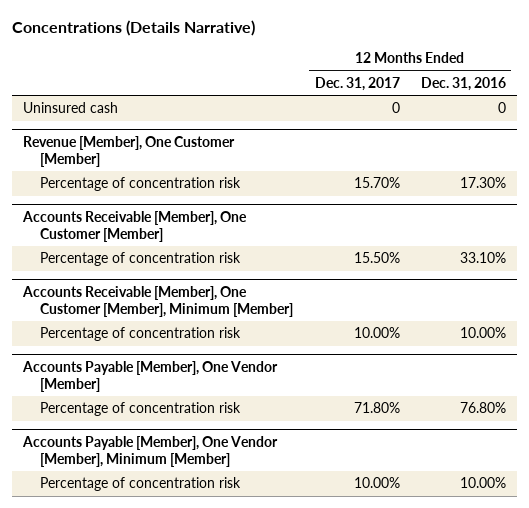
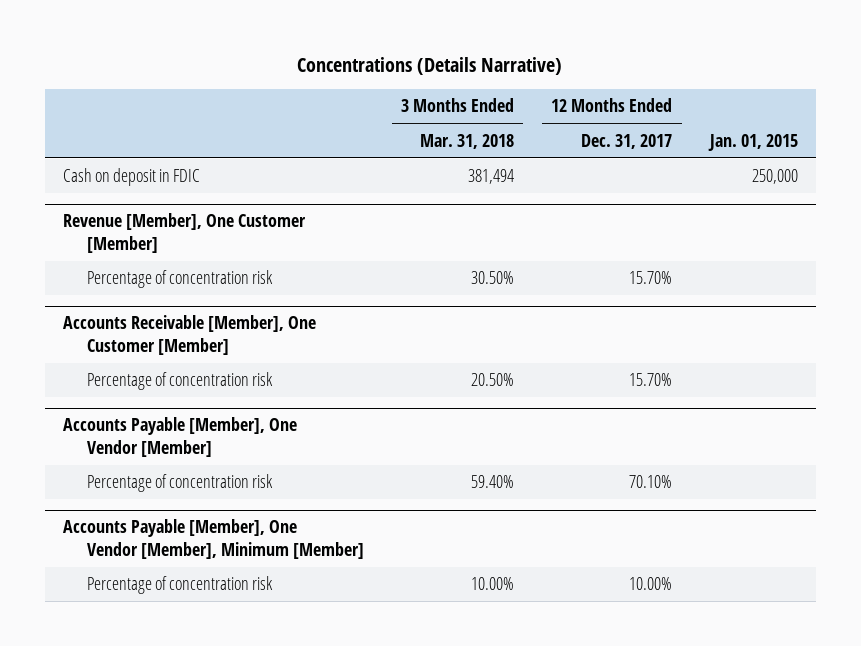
- | 12 Months Ended Dec. 31, 2017 | 12 Months Ended Dec. 31, 2016
+ | 3 Months Ended Mar. 31, 2018 | 12 Months Ended Dec. 31, 2017 | Jan. 01, 2015
- Uninsured cash | 0 | 0
+ Cash on deposit in FDIC | 381,494 | | 250,000
@ Accounts Receivable [Member], One Customer [Member]
- Percentage of concentration risk | 15.50% | 33.10%
- Accounts Receivable [Member], One Customer [Member], Minimum [Member]
- Percentage of concentration risk | 10.00% | 10.00%
@ Accounts Receivable [Member], One Customer [Member]
+ Percentage of concentration risk | 20.50% | 15.70% |
@ Accounts Payable [Member], One Vendor [Member]
- Percentage of concentration risk | 71.80% | 76.80%
+ Percentage of concentration risk | 59.40% | 70.10% |

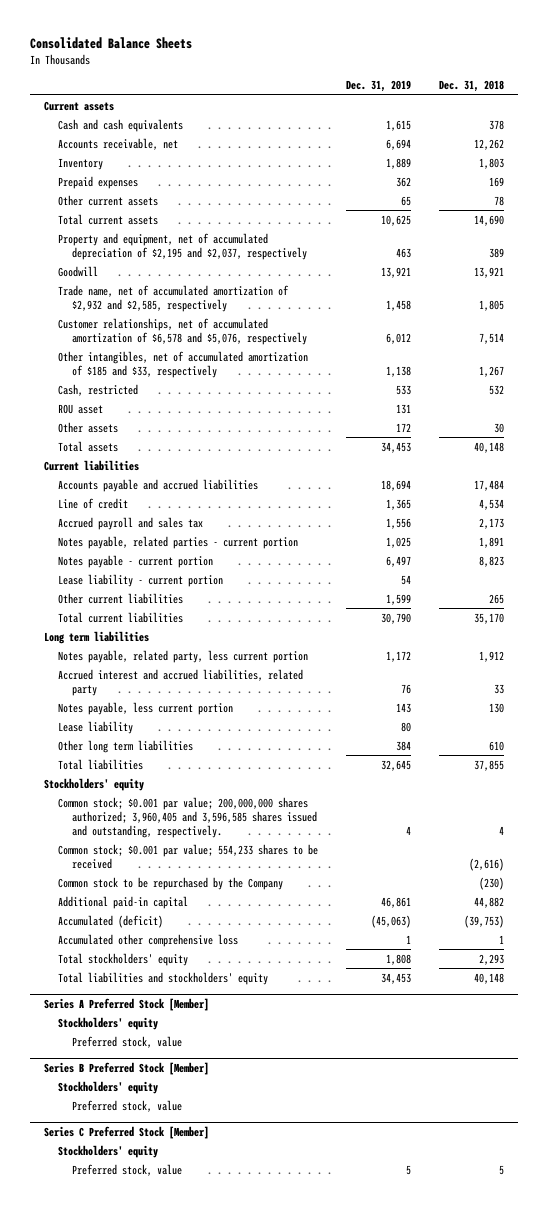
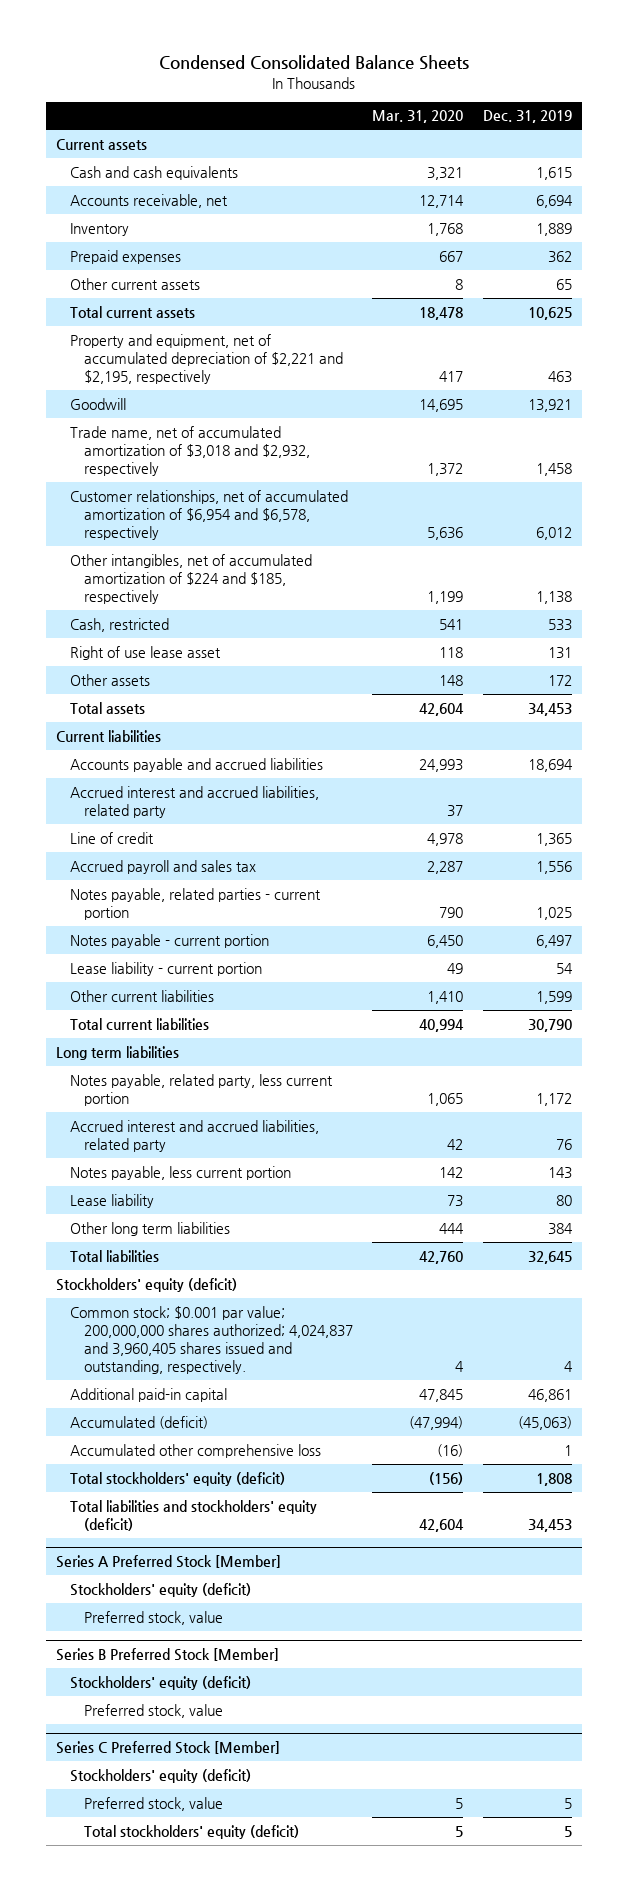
- Consolidated Balance Sheets
+ Condensed Consolidated Balance Sheets
- | Dec. 31, 2019 | Dec. 31, 2018
+ | Mar. 31, 2020 | Dec. 31, 2019
- Property and equipment, net of accumulated depreciation of $2,195 and $2,037, respectively | 463 | 389
+ Property and equipment, net of accumulated depreciation of $2,221 and $2,195, respectively | 417 | 463
- Trade name, net of accumulated amortization of $2,932 and $2,585, respectively | 1,458 | 1,805
- Customer relationships, net of accumulated amortization of $6,578 and $5,076, respectively | 6,012 | 7,514
- Other intangibles, net of accumulated amortization of $185 and $33, respectively | 1,138 | 1,267
+ Trade name, net of accumulated amortization of $3,018 and $2,932, respectively | 1,372 | 1,458
+ Customer relationships, net of accumulated amortization of $6,954 and $6,578, respectively | 5,636 | 6,012
+ Other intangibles, net of accumulated amortization of $224 and $185, respectively | 1,199 | 1,138
- ROU asset | 131 |
+ Right of use lease asset | 118 | 131
+ Accrued interest and accrued liabilities, related party | 37 |
- Stockholders' equity
- Common stock; $0.001 par value; 200,000,000 shares authorized; 3,960,405 and 3,596,585 shares issued and outstanding, respectively. | 4 | 4
- Common stock; $0.001 par value; 554,233 shares to be received | | (2,616)
- Common stock to be repurchased by the Company | | (230)
+ Stockholders' equity (deficit)
+ Common stock; $0.001 par value; 200,000,000 shares authorized; 4,024,837 and 3,960,405 shares issued and outstanding, respectively. | 4 | 4
- Total stockholders' equity | 1,808 | 2,293
- Total liabilities and stockholders' equity | 34,453 | 40,148
+ Total stockholders' equity (deficit) | (156) | 1,808
+ Total liabilities and stockholders' equity (deficit) | 42,604 | 34,453
@ Series A Preferred Stock [Member]
- Stockholders' equity
+ Stockholders' equity (deficit)
@ Series B Preferred Stock [Member]
- Stockholders' equity
+ Stockholders' equity (deficit)
@ Series C Preferred Stock [Member]
- Stockholders' equity
+ Stockholders' equity (deficit)
+ Total stockholders' equity (deficit) | 5 | 5

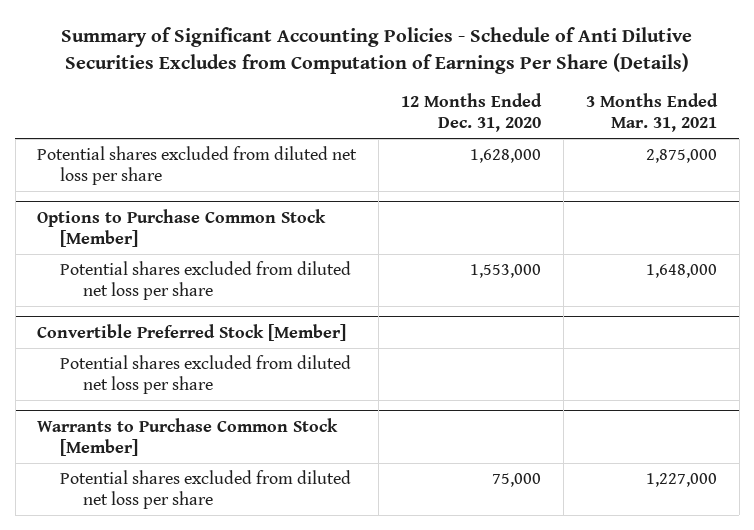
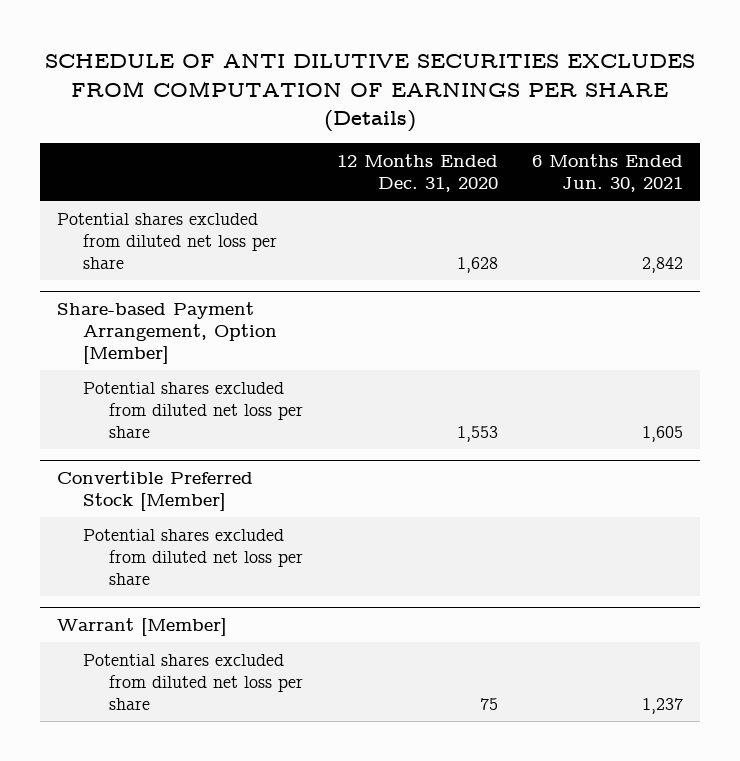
- Summary of Significant Accounting Policies - Schedule of Anti Dilutive Securities Excludes from Computation of Earnings Per Share (Details)
+ SCHEDULE OF ANTI DILUTIVE SECURITIES EXCLUDES FROM COMPUTATION OF EARNINGS PER SHARE (Details)
- | 12 Months Ended Dec. 31, 2020 | 3 Months Ended Mar. 31, 2021
+ | 12 Months Ended Dec. 31, 2020 | 6 Months Ended Jun. 30, 2021
- Potential shares excluded from diluted net loss per share | 1,628,000 | 2,875,000
- Options to Purchase Common Stock [Member]
- Potential shares excluded from diluted net loss per share | 1,553,000 | 1,648,000
+ Potential shares excluded from diluted net loss per share | 1,628 | 2,842
+ Share-based Payment Arrangement, Option [Member]
+ Potential shares excluded from diluted net loss per share | 1,553 | 1,605
- Warrants to Purchase Common Stock [Member]
- Potential shares excluded from diluted net loss per share | 75,000 | 1,227,000
+ Warrant [Member]
+ Potential shares excluded from diluted net loss per share | 75 | 1,237

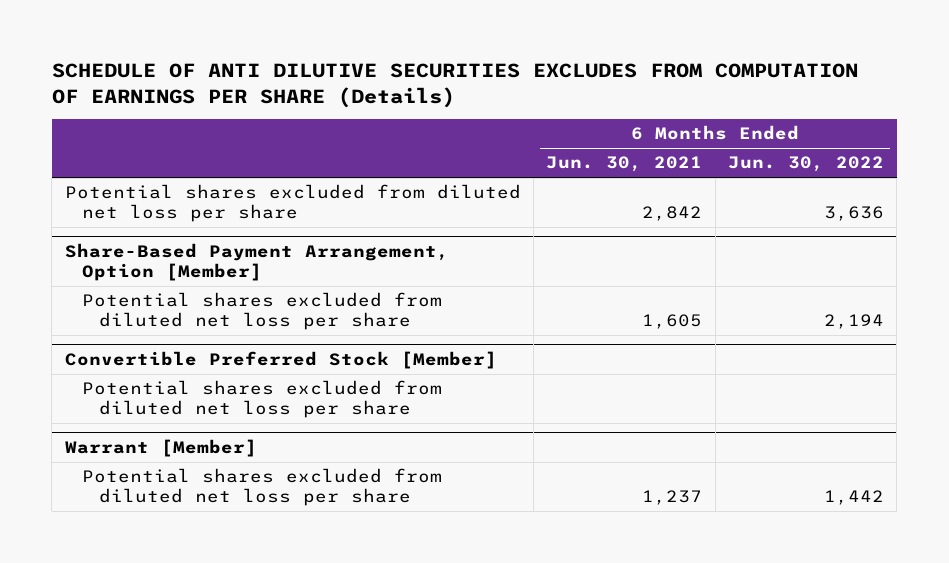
- | 12 Months Ended Dec. 31, 2020 | 6 Months Ended Jun. 30, 2021
+ | 6 Months Ended Jun. 30, 2021 | 6 Months Ended Jun. 30, 2022
- Share-based Payment Arrangement, Option [Member]
+ Share-Based Payment Arrangement, Option [Member]

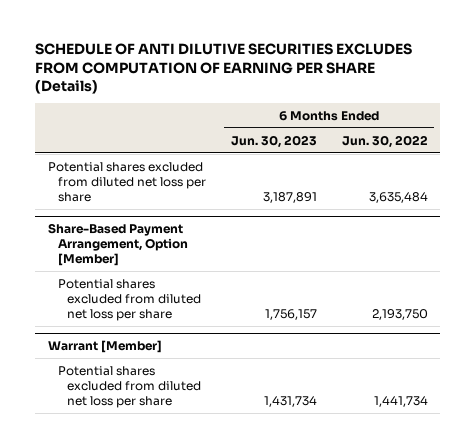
- SCHEDULE OF ANTI DILUTIVE SECURITIES EXCLUDES FROM COMPUTATION OF EARNINGS PER SHARE (Details)
+ SCHEDULE OF ANTI DILUTIVE SECURITIES EXCLUDES FROM COMPUTATION OF EARNING PER SHARE (Details)
- | 6 Months Ended Jun. 30, 2021 | 6 Months Ended Jun. 30, 2022
+ | 6 Months Ended Jun. 30, 2023 | 6 Months Ended Jun. 30, 2022
- Potential shares excluded from diluted net loss per share | 2,842 | 3,636
+ Potential shares excluded from diluted net loss per share | 3,187,891 | 3,635,484
@ Share-Based Payment Arrangement, Option [Member]
- Potential shares excluded from diluted net loss per share | 1,605 | 2,194
- Convertible Preferred Stock [Member]
- Potential shares excluded from diluted net loss per share
@ Share-Based Payment Arrangement, Option [Member]
+ Potential shares excluded from diluted net loss per share | 1,756,157 | 2,193,750
@ Warrant [Member]
- Potential shares excluded from diluted net loss per share | 1,237 | 1,442
+ Potential shares excluded from diluted net loss per share | 1,431,734 | 1,441,734

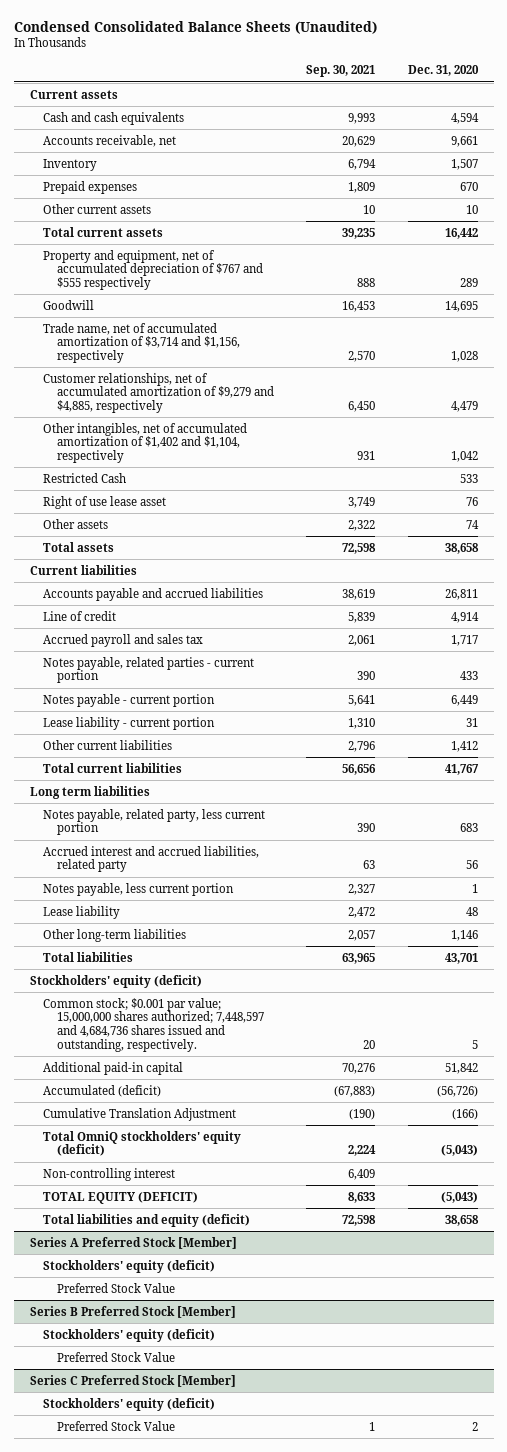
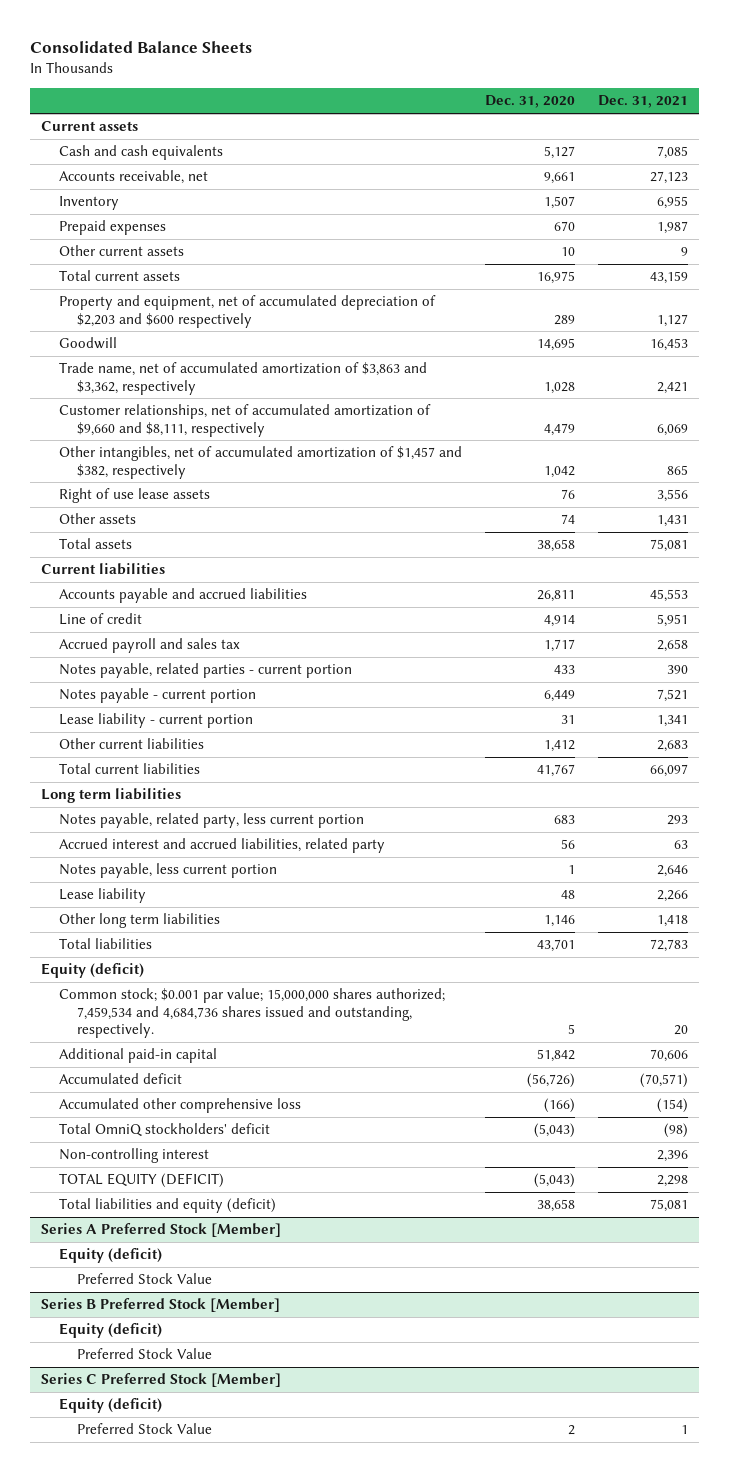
- Condensed Consolidated Balance Sheets (Unaudited)
+ Consolidated Balance Sheets
- | Sep. 30, 2021 | Dec. 31, 2020
+ | Dec. 31, 2020 | Dec. 31, 2021
- Cash and cash equivalents | 9,993 | 4,594
+ Cash and cash equivalents | 5,127 | 7,085
- Total current assets | 39,235 | 16,442
- Property and equipment, net of accumulated depreciation of $767 and $555 respectively | 888 | 289
+ Total current assets | 16,975 | 43,159
+ Property and equipment, net of accumulated depreciation of $2,203 and $600 respectively | 289 | 1,127
- Trade name, net of accumulated amortization of $3,714 and $1,156, respectively | 2,570 | 1,028
- Customer relationships, net of accumulated amortization of $9,279 and $4,885, respectively | 6,450 | 4,479
- Other intangibles, net of accumulated amortization of $1,402 and $1,104, respectively | 931 | 1,042
- Restricted Cash | | 533
- Right of use lease asset | 3,749 | 76
+ Trade name, net of accumulated amortization of $3,863 and $3,362, respectively | 1,028 | 2,421
+ Customer relationships, net of accumulated amortization of $9,660 and $8,111, respectively | 4,479 | 6,069
+ Other intangibles, net of accumulated amortization of $1,457 and $382, respectively | 1,042 | 865
+ Right of use lease assets | 76 | 3,556
- Other long-term liabilities | 2,057 | 1,146
+ Other long term liabilities | 1,146 | 1,418
- Stockholders' equity (deficit)
- Common stock; $0.001 par value; 15,000,000 shares authorized; 7,448,597 and 4,684,736 shares issued and outstanding, respectively. | 20 | 5
+ Equity (deficit)
+ Common stock; $0.001 par value; 15,000,000 shares authorized; 7,459,534 and 4,684,736 shares issued and outstanding, respectively. | 5 | 20
- Accumulated (deficit) | (67,883) | (56,726)
- Cumulative Translation Adjustment | (190) | (166)
- Total OmniQ stockholders' equity (deficit) | 2,224 | (5,043)
+ Accumulated deficit | (56,726) | (70,571)
+ Accumulated other comprehensive loss | (166) | (154)
+ Total OmniQ stockholders' deficit | (5,043) | (98)
@ Series A Preferred Stock [Member]
- Stockholders' equity (deficit)
+ Equity (deficit)
@ Series B Preferred Stock [Member]
- Stockholders' equity (deficit)
+ Equity (deficit)
@ Series C Preferred Stock [Member]
- Stockholders' equity (deficit)
+ Equity (deficit)

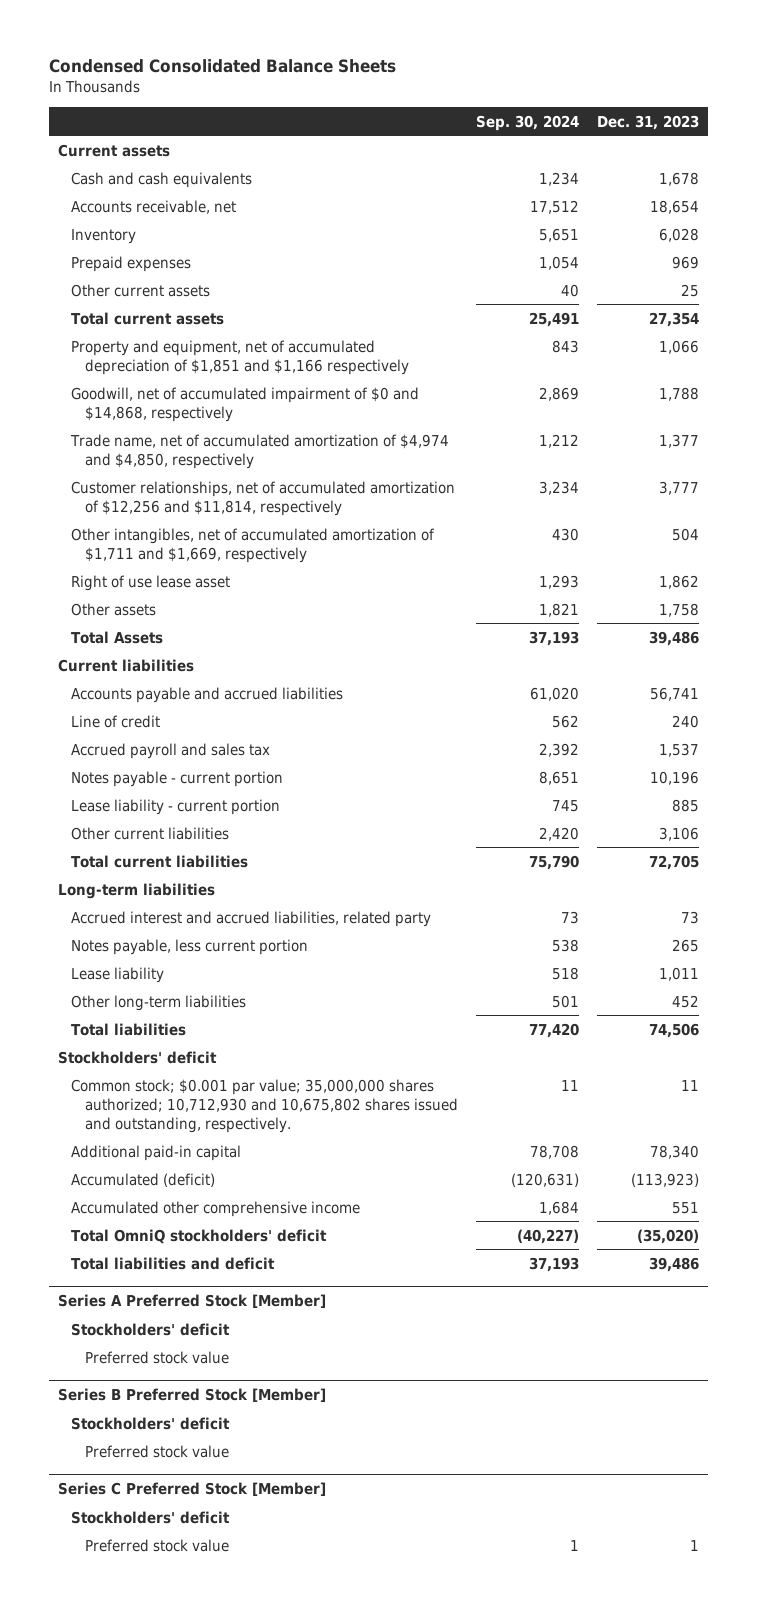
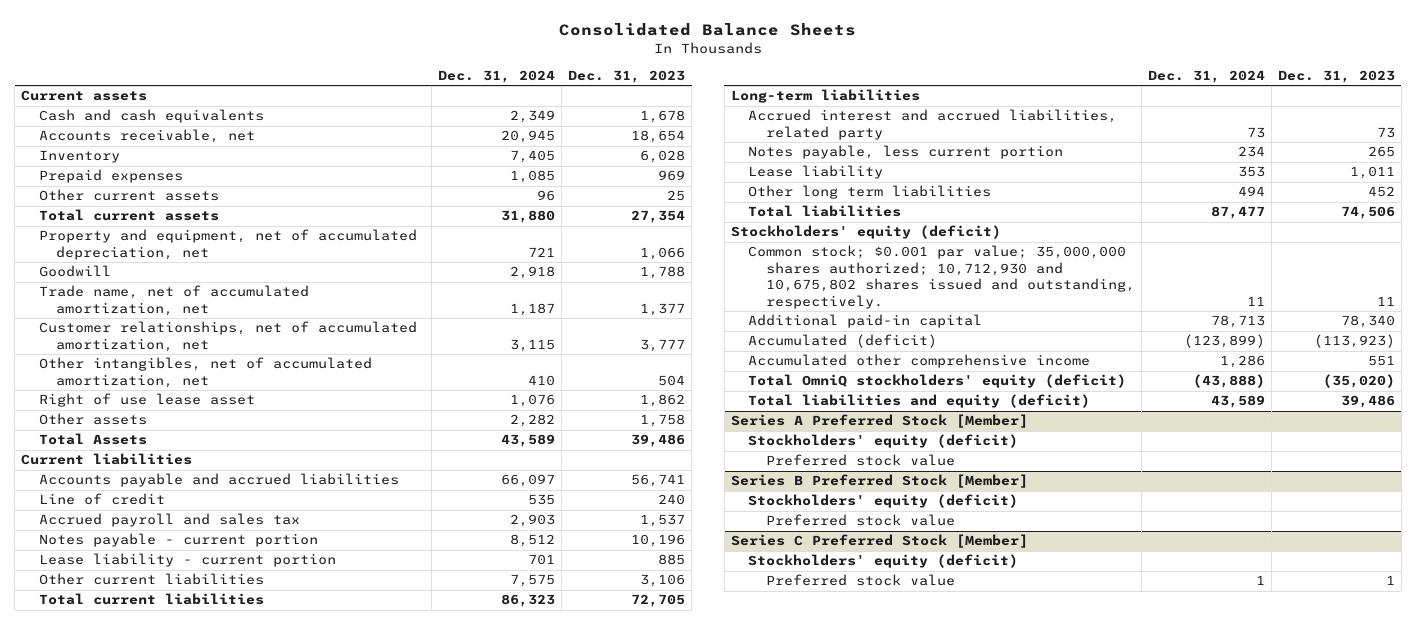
- Condensed Consolidated Balance Sheets
+ Consolidated Balance Sheets
- | Sep. 30, 2024 | Dec. 31, 2023
+ | Dec. 31, 2024 | Dec. 31, 2023
- Property and equipment, net of accumulated depreciation of $1,851 and $1,166 respectively | 843 | 1,066
- Goodwill, net of accumulated impairment of $0 and $14,868, respectively | 2,869 | 1,788
- Trade name, net of accumulated amortization of $4,974 and $4,850, respectively | 1,212 | 1,377
- Customer relationships, net of accumulated amortization of $12,256 and $11,814, respectively | 3,234 | 3,777
- Other intangibles, net of accumulated amortization of $1,711 and $1,669, respectively | 430 | 504
+ Property and equipment, net of accumulated depreciation, net | 721 | 1,066
+ Goodwill | 2,918 | 1,788
+ Trade name, net of accumulated amortization, net | 1,187 | 1,377
+ Customer relationships, net of accumulated amortization, net | 3,115 | 3,777
+ Other intangibles, net of accumulated amortization, net | 410 | 504
- Other long-term liabilities | 501 | 452
+ Other long term liabilities | 494 | 452
- Stockholders' deficit
+ Stockholders' equity (deficit)
- Total OmniQ stockholders' deficit | (40,227) | (35,020)
- Total liabilities and deficit | 37,193 | 39,486
+ Total OmniQ stockholders' equity (deficit) | (43,888) | (35,020)
+ Total liabilities and equity (deficit) | 43,589 | 39,486
@ Series A Preferred Stock [Member]
- Stockholders' deficit
+ Stockholders' equity (deficit)
@ Series B Preferred Stock [Member]
- Stockholders' deficit
+ Stockholders' equity (deficit)
@ Series C Preferred Stock [Member]
- Stockholders' deficit
+ Stockholders' equity (deficit)

